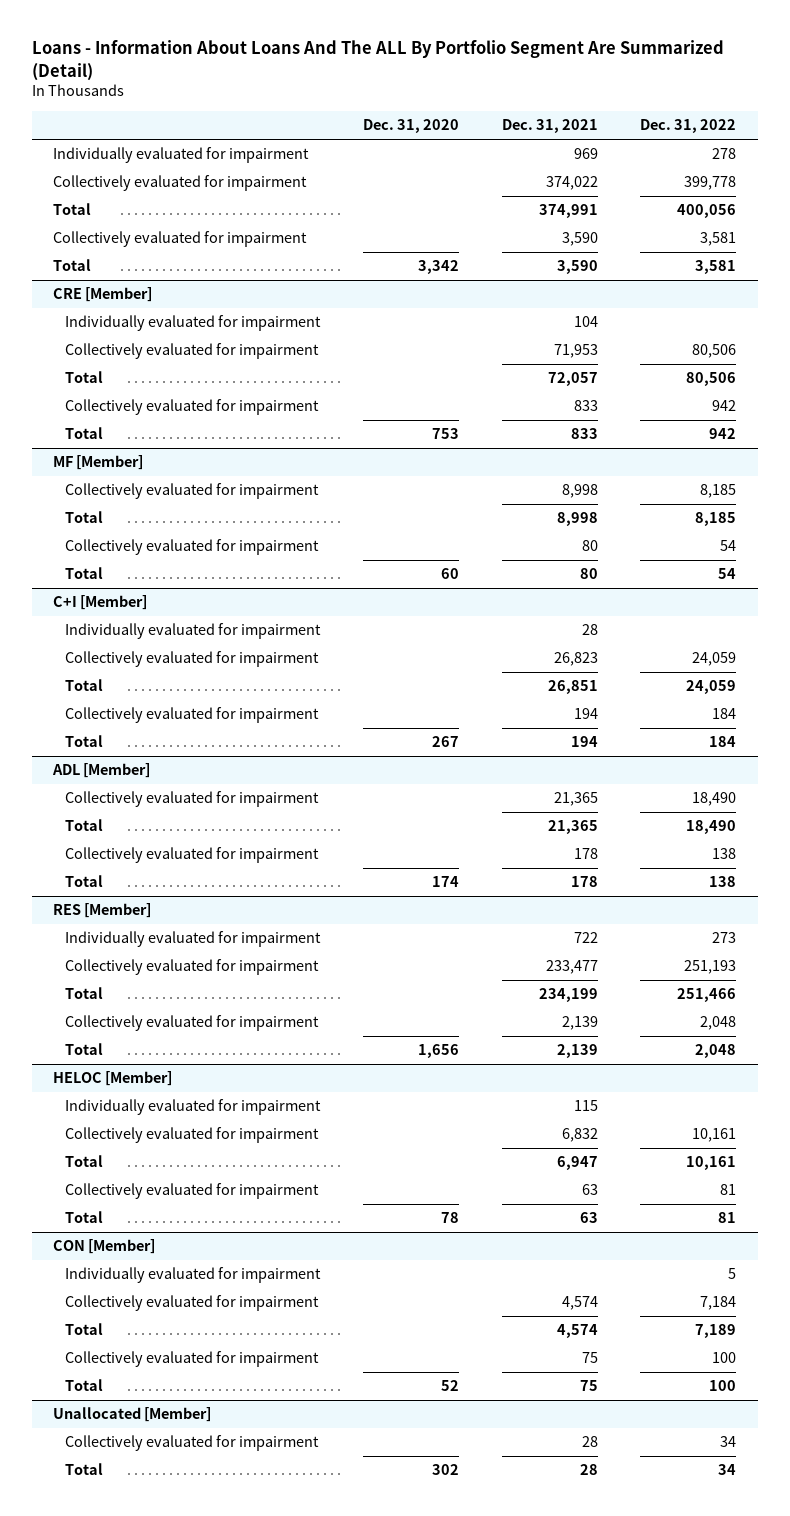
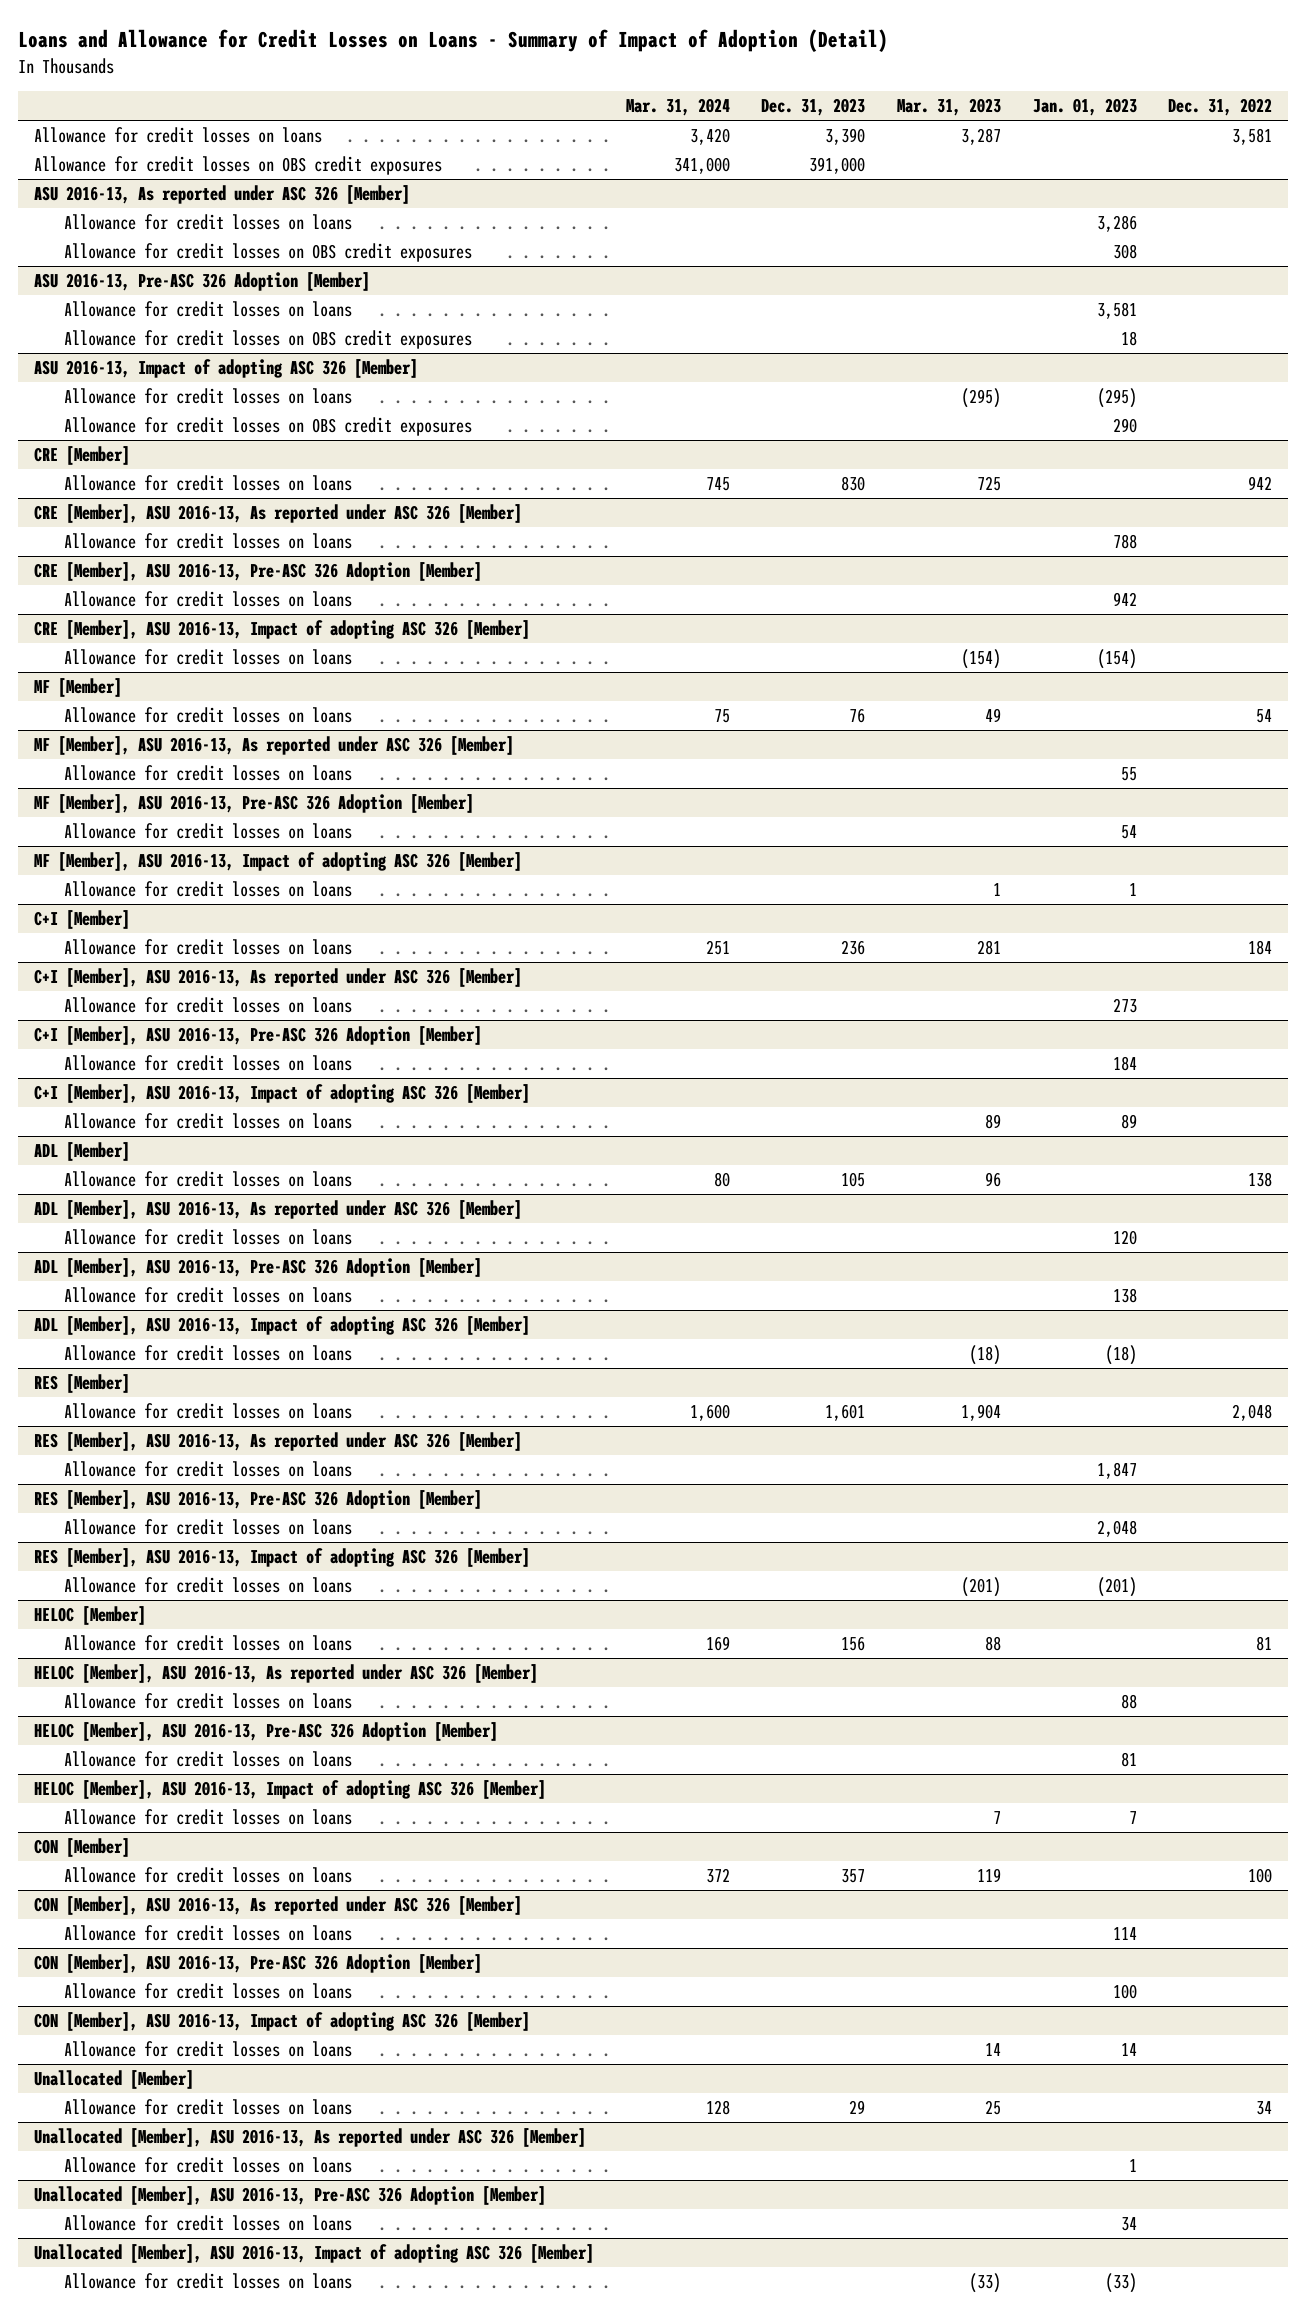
- Loans - Information About Loans And The ALL By Portfolio Segment Are Summarized (Detail)
+ Loans and Allowance for Credit Losses on Loans - Summary of Impact of Adoption (Detail)
- | Dec. 31, 2020 | Dec. 31, 2021 | Dec. 31, 2022
+ | Mar. 31, 2024 | Dec. 31, 2023 | Mar. 31, 2023 | Jan. 01, 2023 | Dec. 31, 2022
- Individually evaluated for impairment | | 969 | 278
- Collectively evaluated for impairment | | 374,022 | 399,778
- Total | | 374,991 | 400,056
- Collectively evaluated for impairment | | 3,590 | 3,581
- Total | 3,342 | 3,590 | 3,581
+ Allowance for credit losses on loans | 3,420 | 3,390 | 3,287 | | 3,581
+ Allowance for credit losses on OBS credit exposures | 341,000 | 391,000 | | |
+ ASU 2016-13, As reported under ASC 326 [Member]
+ Allowance for credit losses on loans | | | | 3,286 |
+ Allowance for credit losses on OBS credit exposures | | | | 308 |
+ ASU 2016-13, Pre-ASC 326 Adoption [Member]
+ Allowance for credit losses on loans | | | | 3,581 |
+ Allowance for credit losses on OBS credit exposures | | | | 18 |
+ ASU 2016-13, Impact of adopting ASC 326 [Member]
+ Allowance for credit losses on loans | | | (295) | (295) |
+ Allowance for credit losses on OBS credit exposures | | | | 290 |
@ CRE [Member]
- Individually evaluated for impairment | | 104 |
- Collectively evaluated for impairment | | 71,953 | 80,506
- Total | | 72,057 | 80,506
- Collectively evaluated for impairment | | 833 | 942
- Total | 753 | 833 | 942
+ Allowance for credit losses on loans | 745 | 830 | 725 | | 942
+ CRE [Member], ASU 2016-13, As reported under ASC 326 [Member]
+ Allowance for credit losses on loans | | | | 788 |
+ CRE [Member], ASU 2016-13, Pre-ASC 326 Adoption [Member]
+ Allowance for credit losses on loans | | | | 942 |
+ CRE [Member], ASU 2016-13, Impact of adopting ASC 326 [Member]
+ Allowance for credit losses on loans | | | (154) | (154) |
@ MF [Member]
- Collectively evaluated for impairment | | 8,998 | 8,185
- Total | | 8,998 | 8,185
- Collectively evaluated for impairment | | 80 | 54
- Total | 60 | 80 | 54
+ Allowance for credit losses on loans | 75 | 76 | 49 | | 54
+ MF [Member], ASU 2016-13, As reported under ASC 326 [Member]
+ Allowance for credit losses on loans | | | | 55 |
+ MF [Member], ASU 2016-13, Pre-ASC 326 Adoption [Member]
+ Allowance for credit losses on loans | | | | 54 |
+ MF [Member], ASU 2016-13, Impact of adopting ASC 326 [Member]
+ Allowance for credit losses on loans | | | 1 | 1 |
@ C+I [Member]
- Individually evaluated for impairment | | 28 |
- Collectively evaluated for impairment | | 26,823 | 24,059
- Total | | 26,851 | 24,059
- Collectively evaluated for impairment | | 194 | 184
- Total | 267 | 194 | 184
+ Allowance for credit losses on loans | 251 | 236 | 281 | | 184
+ C+I [Member], ASU 2016-13, As reported under ASC 326 [Member]
+ Allowance for credit losses on loans | | | | 273 |
+ C+I [Member], ASU 2016-13, Pre-ASC 326 Adoption [Member]
+ Allowance for credit losses on loans | | | | 184 |
+ C+I [Member], ASU 2016-13, Impact of adopting ASC 326 [Member]
+ Allowance for credit losses on loans | | | 89 | 89 |
@ ADL [Member]
- Collectively evaluated for impairment | | 21,365 | 18,490
- Total | | 21,365 | 18,490
- Collectively evaluated for impairment | | 178 | 138
- Total | 174 | 178 | 138
+ Allowance for credit losses on loans | 80 | 105 | 96 | | 138
+ ADL [Member], ASU 2016-13, As reported under ASC 326 [Member]
+ Allowance for credit losses on loans | | | | 120 |
+ ADL [Member], ASU 2016-13, Pre-ASC 326 Adoption [Member]
+ Allowance for credit losses on loans | | | | 138 |
+ ADL [Member], ASU 2016-13, Impact of adopting ASC 326 [Member]
+ Allowance for credit losses on loans | | | (18) | (18) |
@ RES [Member]
- Individually evaluated for impairment | | 722 | 273
- Collectively evaluated for impairment | | 233,477 | 251,193
- Total | | 234,199 | 251,466
- Collectively evaluated for impairment | | 2,139 | 2,048
- Total | 1,656 | 2,139 | 2,048
+ Allowance for credit losses on loans | 1,600 | 1,601 | 1,904 | | 2,048
+ RES [Member], ASU 2016-13, As reported under ASC 326 [Member]
+ Allowance for credit losses on loans | | | | 1,847 |
+ RES [Member], ASU 2016-13, Pre-ASC 326 Adoption [Member]
+ Allowance for credit losses on loans | | | | 2,048 |
+ RES [Member], ASU 2016-13, Impact of adopting ASC 326 [Member]
+ Allowance for credit losses on loans | | | (201) | (201) |
@ HELOC [Member]
- Individually evaluated for impairment | | 115 |
- Collectively evaluated for impairment | | 6,832 | 10,161
- Total | | 6,947 | 10,161
- Collectively evaluated for impairment | | 63 | 81
- Total | 78 | 63 | 81
+ Allowance for credit losses on loans | 169 | 156 | 88 | | 81
+ HELOC [Member], ASU 2016-13, As reported under ASC 326 [Member]
+ Allowance for credit losses on loans | | | | 88 |
+ HELOC [Member], ASU 2016-13, Pre-ASC 326 Adoption [Member]
+ Allowance for credit losses on loans | | | | 81 |
+ HELOC [Member], ASU 2016-13, Impact of adopting ASC 326 [Member]
+ Allowance for credit losses on loans | | | 7 | 7 |
@ CON [Member]
- Individually evaluated for impairment | | | 5
- Collectively evaluated for impairment | | 4,574 | 7,184
- Total | | 4,574 | 7,189
- Collectively evaluated for impairment | | 75 | 100
- Total | 52 | 75 | 100
+ Allowance for credit losses on loans | 372 | 357 | 119 | | 100
+ CON [Member], ASU 2016-13, As reported under ASC 326 [Member]
+ Allowance for credit losses on loans | | | | 114 |
+ CON [Member], ASU 2016-13, Pre-ASC 326 Adoption [Member]
+ Allowance for credit losses on loans | | | | 100 |
+ CON [Member], ASU 2016-13, Impact of adopting ASC 326 [Member]
+ Allowance for credit losses on loans | | | 14 | 14 |
@ Unallocated [Member]
- Collectively evaluated for impairment | | 28 | 34
- Total | 302 | 28 | 34
+ Allowance for credit losses on loans | 128 | 29 | 25 | | 34
+ Unallocated [Member], ASU 2016-13, As reported under ASC 326 [Member]
+ Allowance for credit losses on loans | | | | 1 |
+ Unallocated [Member], ASU 2016-13, Pre-ASC 326 Adoption [Member]
+ Allowance for credit losses on loans | | | | 34 |
+ Unallocated [Member], ASU 2016-13, Impact of adopting ASC 326 [Member]
+ Allowance for credit losses on loans | | | (33) | (33) |

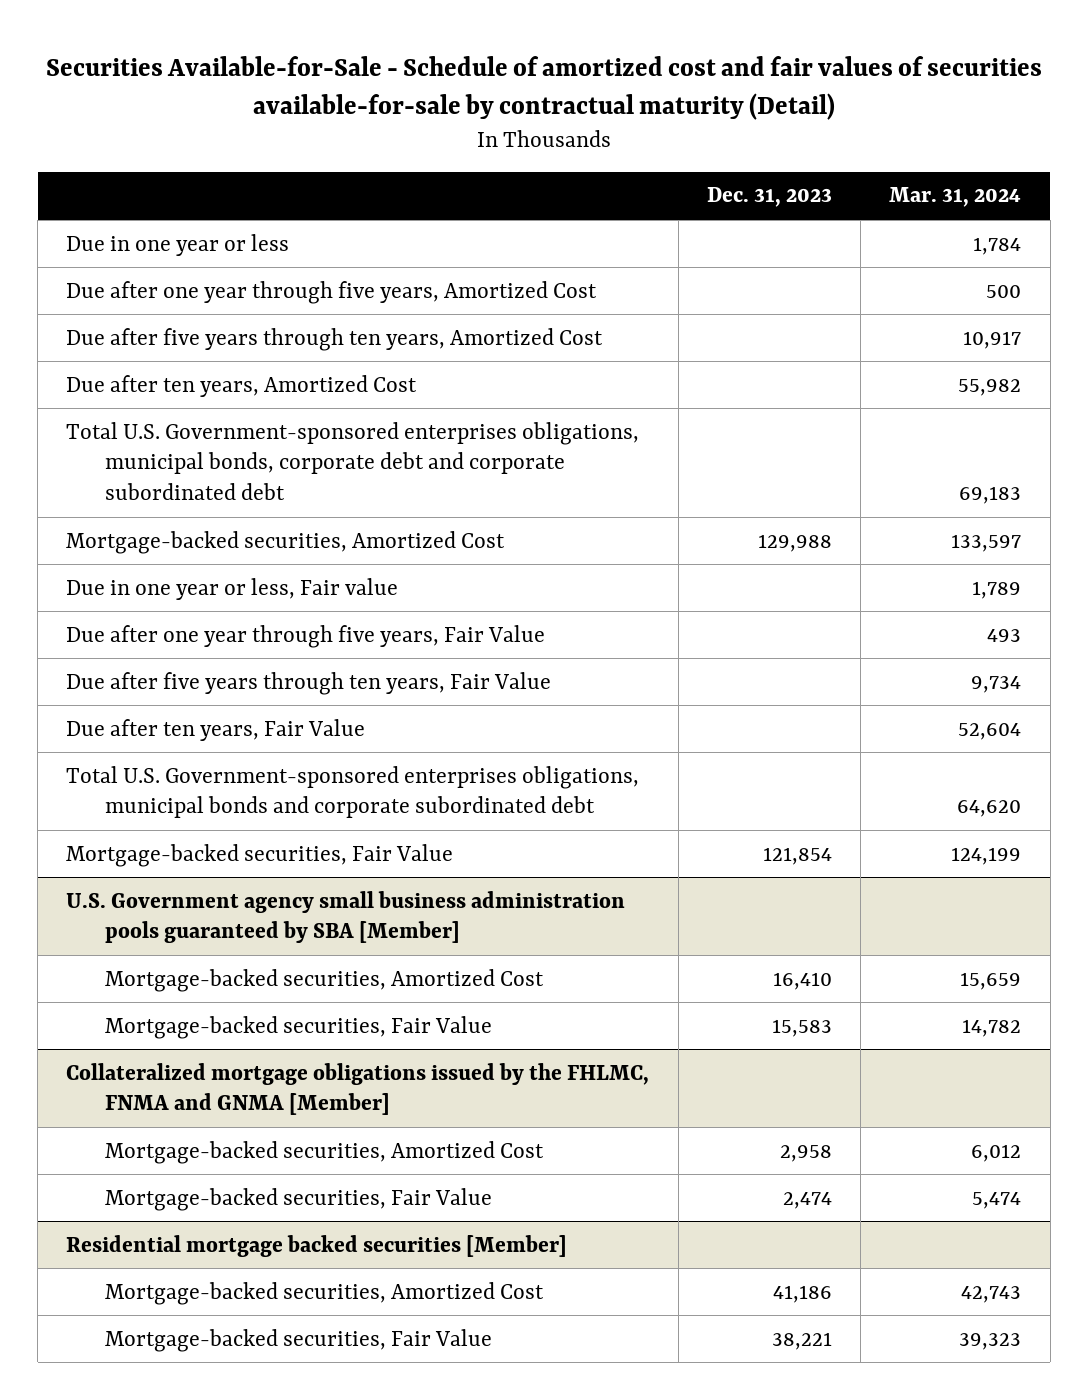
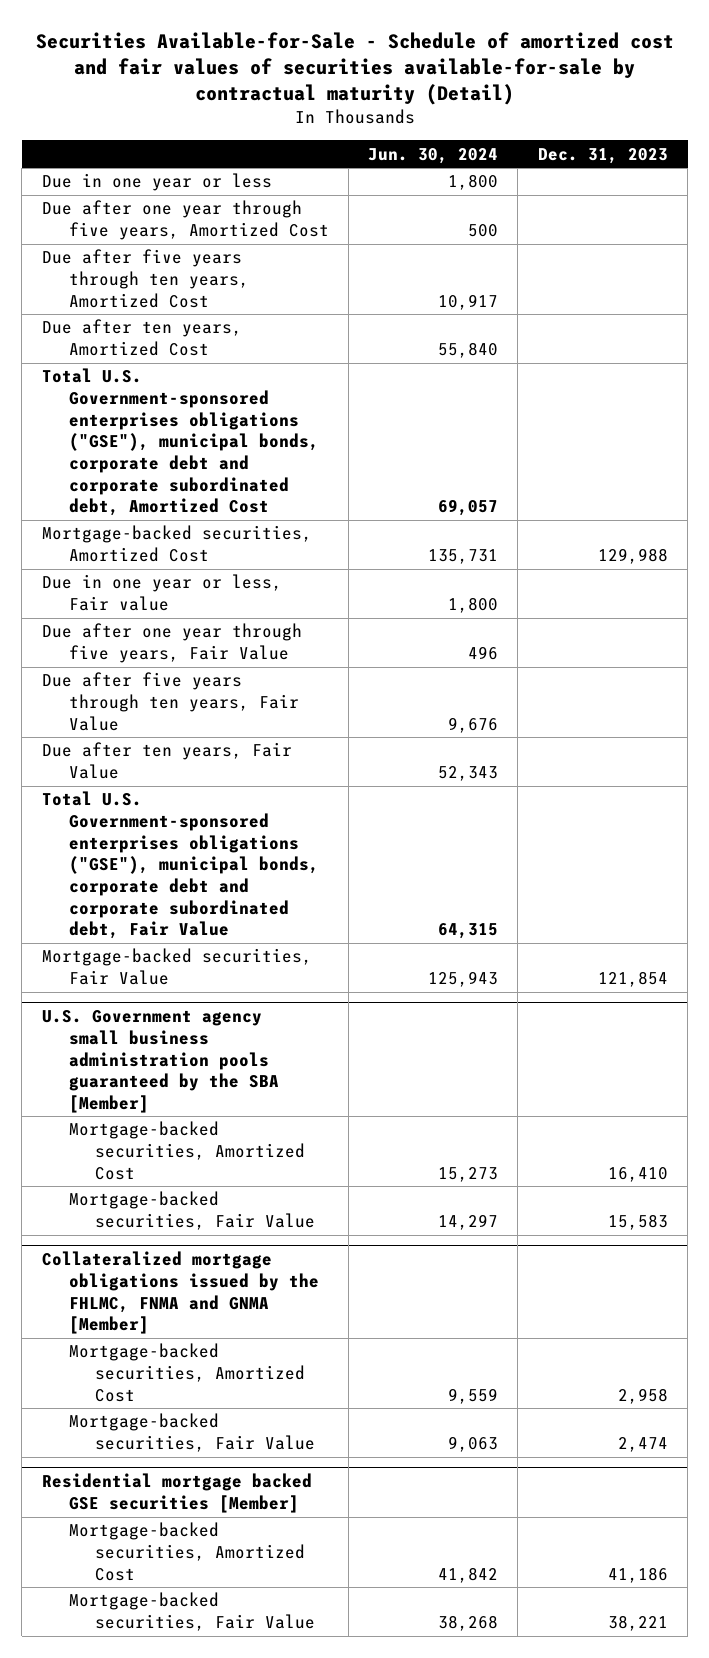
- | Dec. 31, 2023 | Mar. 31, 2024
+ | Jun. 30, 2024 | Dec. 31, 2023
- Total U.S. Government-sponsored enterprises obligations, municipal bonds, corporate debt and corporate subordinated debt | | 69,183
+ Total U.S. Government-sponsored enterprises obligations ("GSE"), municipal bonds, corporate debt and corporate subordinated debt, Amortized Cost | 69,057 |
- Total U.S. Government-sponsored enterprises obligations, municipal bonds and corporate subordinated debt | | 64,620
+ Total U.S. Government-sponsored enterprises obligations ("GSE"), municipal bonds, corporate debt and corporate subordinated debt, Fair Value | 64,315 |
- U.S. Government agency small business administration pools guaranteed by SBA [Member]
+ U.S. Government agency small business administration pools guaranteed by the SBA [Member]
- Residential mortgage backed securities [Member]
+ Residential mortgage backed GSE securities [Member]

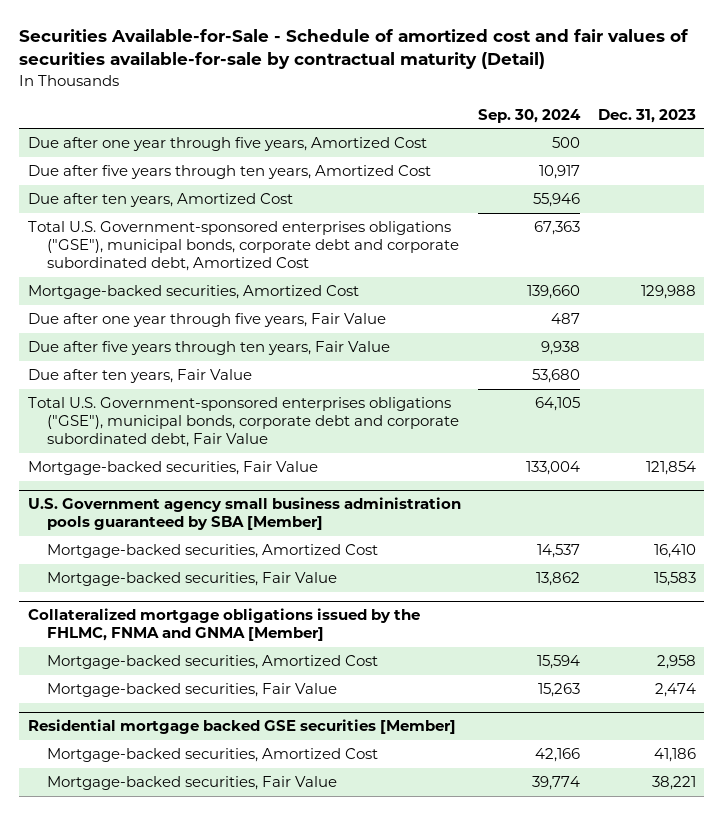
- | Jun. 30, 2024 | Dec. 31, 2023
+ | Sep. 30, 2024 | Dec. 31, 2023
- Due in one year or less | 1,800 |
- Due in one year or less, Fair value | 1,800 |
- U.S. Government agency small business administration pools guaranteed by the SBA [Member]
+ U.S. Government agency small business administration pools guaranteed by SBA [Member]

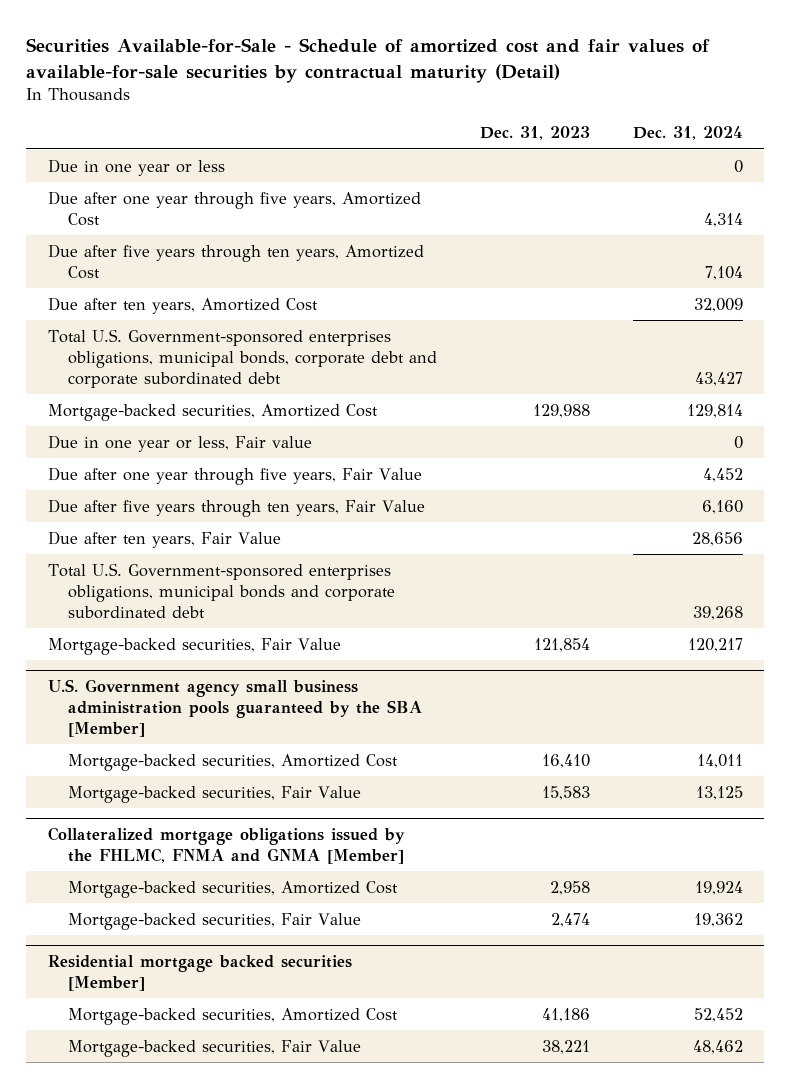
- Securities Available-for-Sale - Schedule of amortized cost and fair values of securities available-for-sale by contractual maturity (Detail)
+ Securities Available-for-Sale - Schedule of amortized cost and fair values of available-for-sale securities by contractual maturity (Detail)
- | Sep. 30, 2024 | Dec. 31, 2023
+ | Dec. 31, 2023 | Dec. 31, 2024
+ Due in one year or less | | 0
- Total U.S. Government-sponsored enterprises obligations ("GSE"), municipal bonds, corporate debt and corporate subordinated debt, Amortized Cost | 67,363 |
+ Total U.S. Government-sponsored enterprises obligations, municipal bonds, corporate debt and corporate subordinated debt | | 43,427
+ Due in one year or less, Fair value | | 0
- Total U.S. Government-sponsored enterprises obligations ("GSE"), municipal bonds, corporate debt and corporate subordinated debt, Fair Value | 64,105 |
+ Total U.S. Government-sponsored enterprises obligations, municipal bonds and corporate subordinated debt | | 39,268
- U.S. Government agency small business administration pools guaranteed by SBA [Member]
+ U.S. Government agency small business administration pools guaranteed by the SBA [Member]
- Residential mortgage backed GSE securities [Member]
+ Residential mortgage backed securities [Member]

